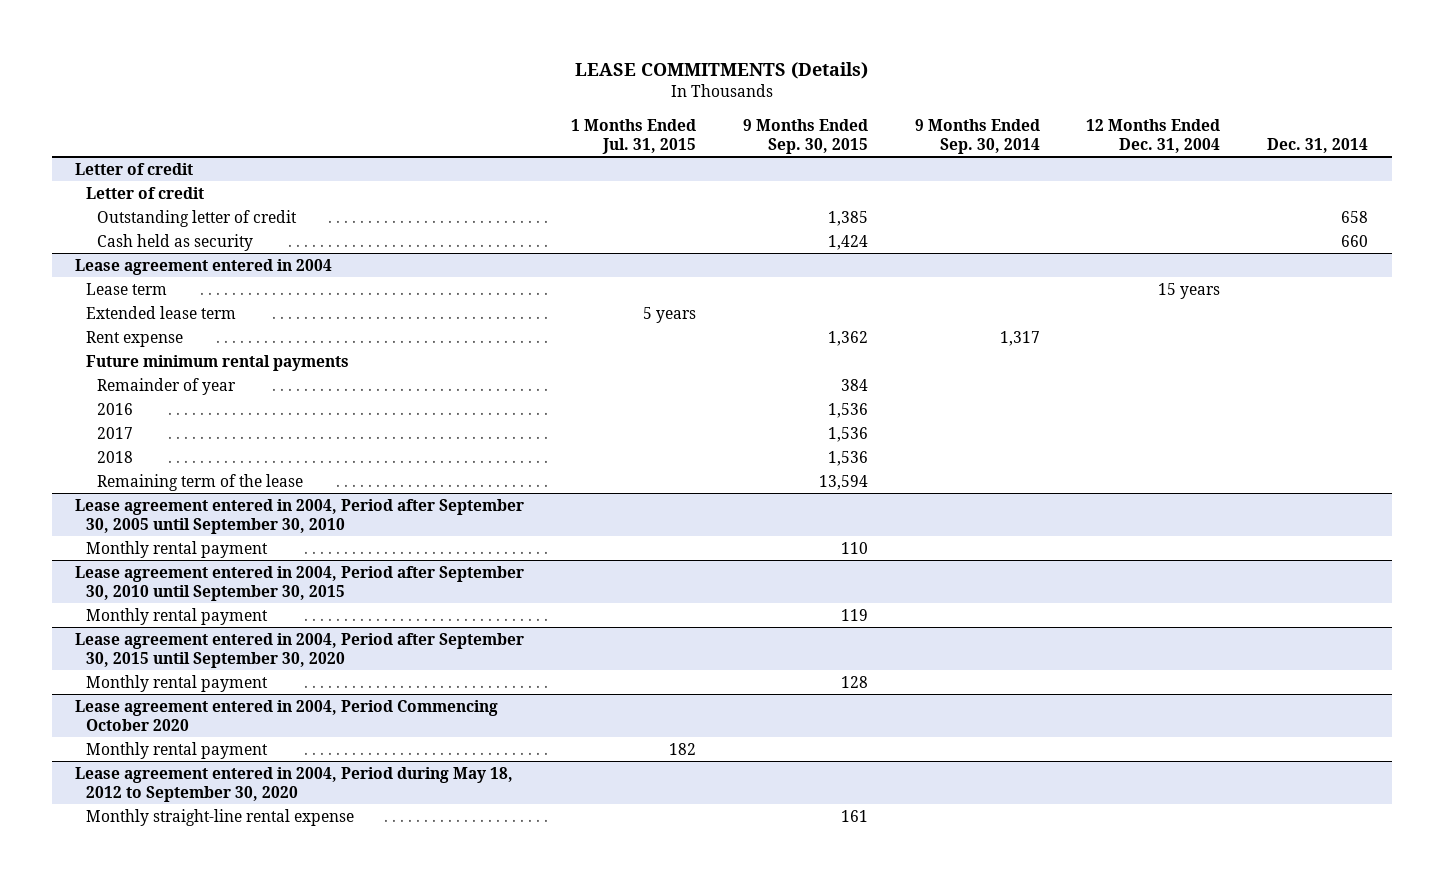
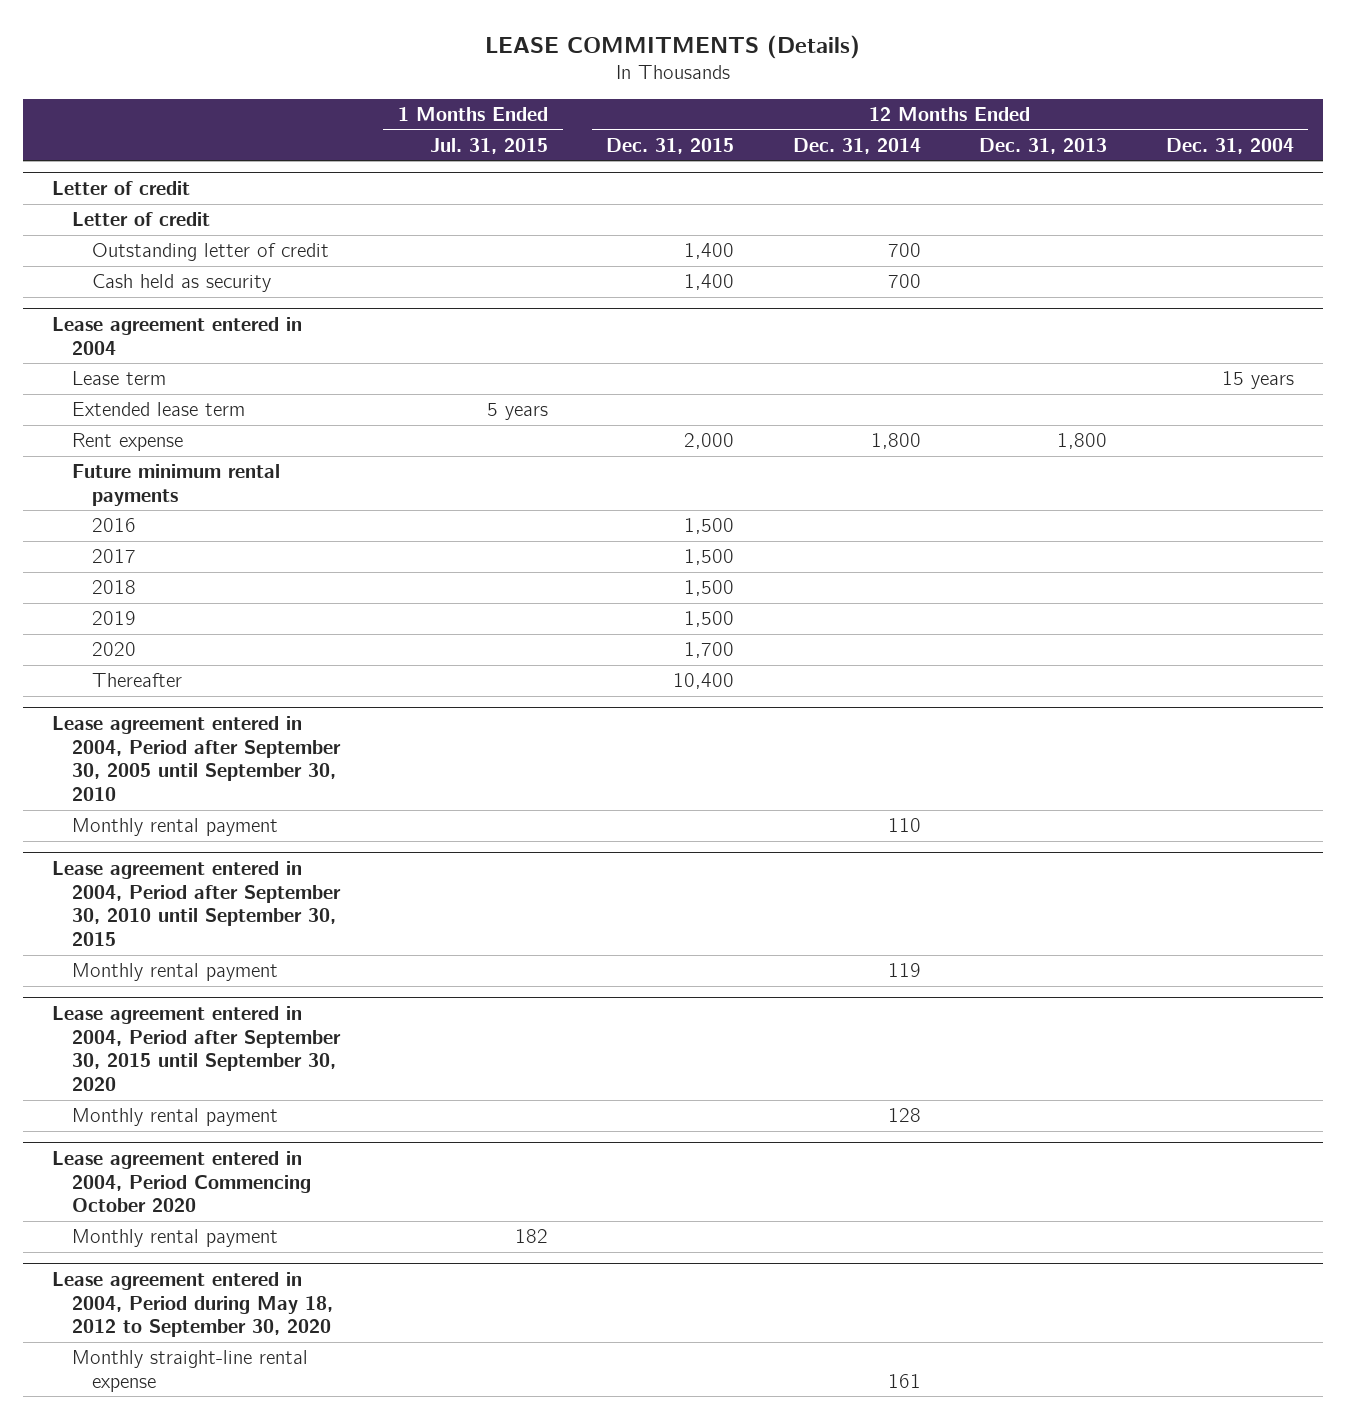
- | 1 Months Ended Jul. 31, 2015 | 9 Months Ended Sep. 30, 2015 | 9 Months Ended Sep. 30, 2014 | 12 Months Ended Dec. 31, 2004 | Dec. 31, 2014
+ | 1 Months Ended Jul. 31, 2015 | 12 Months Ended Dec. 31, 2015 | 12 Months Ended Dec. 31, 2014 | 12 Months Ended Dec. 31, 2013 | 12 Months Ended Dec. 31, 2004
@ Lease agreement entered in 2004
- Remainder of year | | 384 | | |
- Remaining term of the lease | | 13,594 | | |
+ 2019 | | 1,500 | | |
+ 2020 | | 1,700 | | |
+ Thereafter | | 10,400 | | |

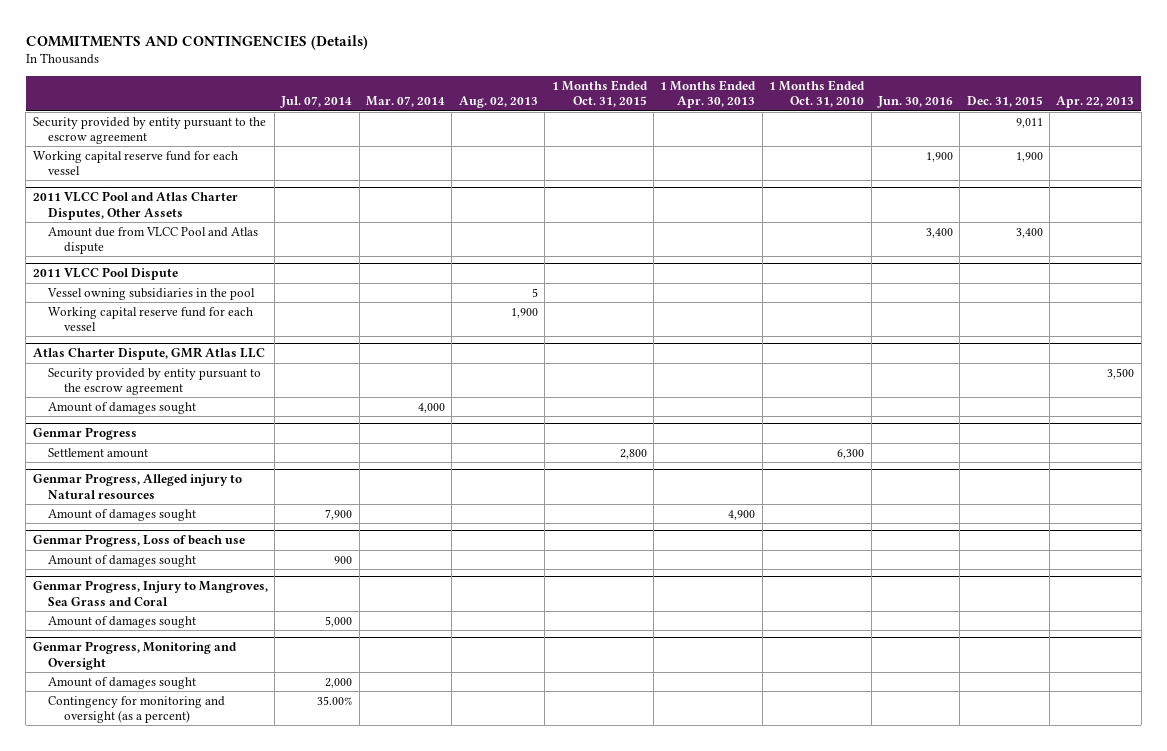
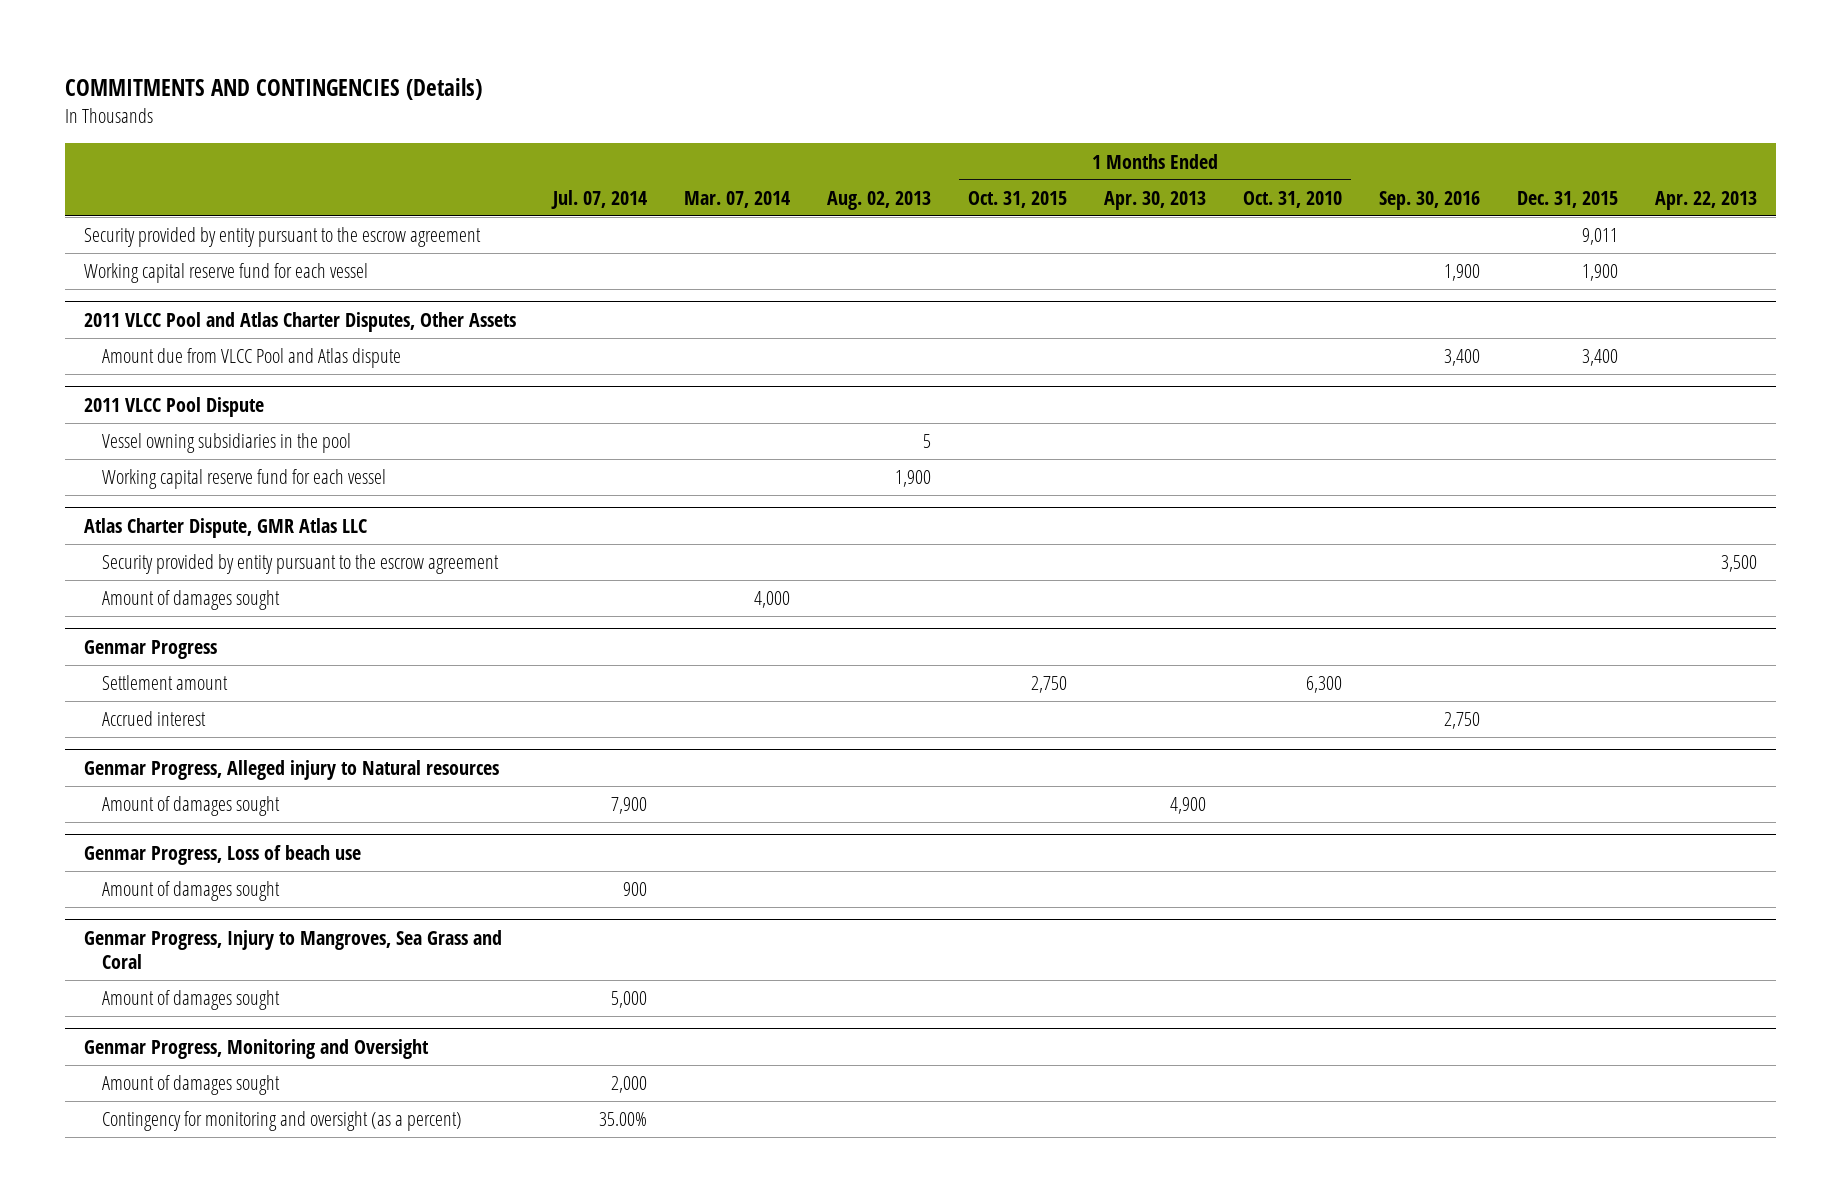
- | Jul. 07, 2014 | Mar. 07, 2014 | Aug. 02, 2013 | 1 Months Ended Oct. 31, 2015 | 1 Months Ended Apr. 30, 2013 | 1 Months Ended Oct. 31, 2010 | Jun. 30, 2016 | Dec. 31, 2015 | Apr. 22, 2013
+ | Jul. 07, 2014 | Mar. 07, 2014 | Aug. 02, 2013 | 1 Months Ended Oct. 31, 2015 | 1 Months Ended Apr. 30, 2013 | 1 Months Ended Oct. 31, 2010 | Sep. 30, 2016 | Dec. 31, 2015 | Apr. 22, 2013
@ Genmar Progress
- Settlement amount | | | | 2,800 | | 6,300 | | |
+ Settlement amount | | | | 2,750 | | 6,300 | | |
+ Accrued interest | | | | | | | 2,750 | |

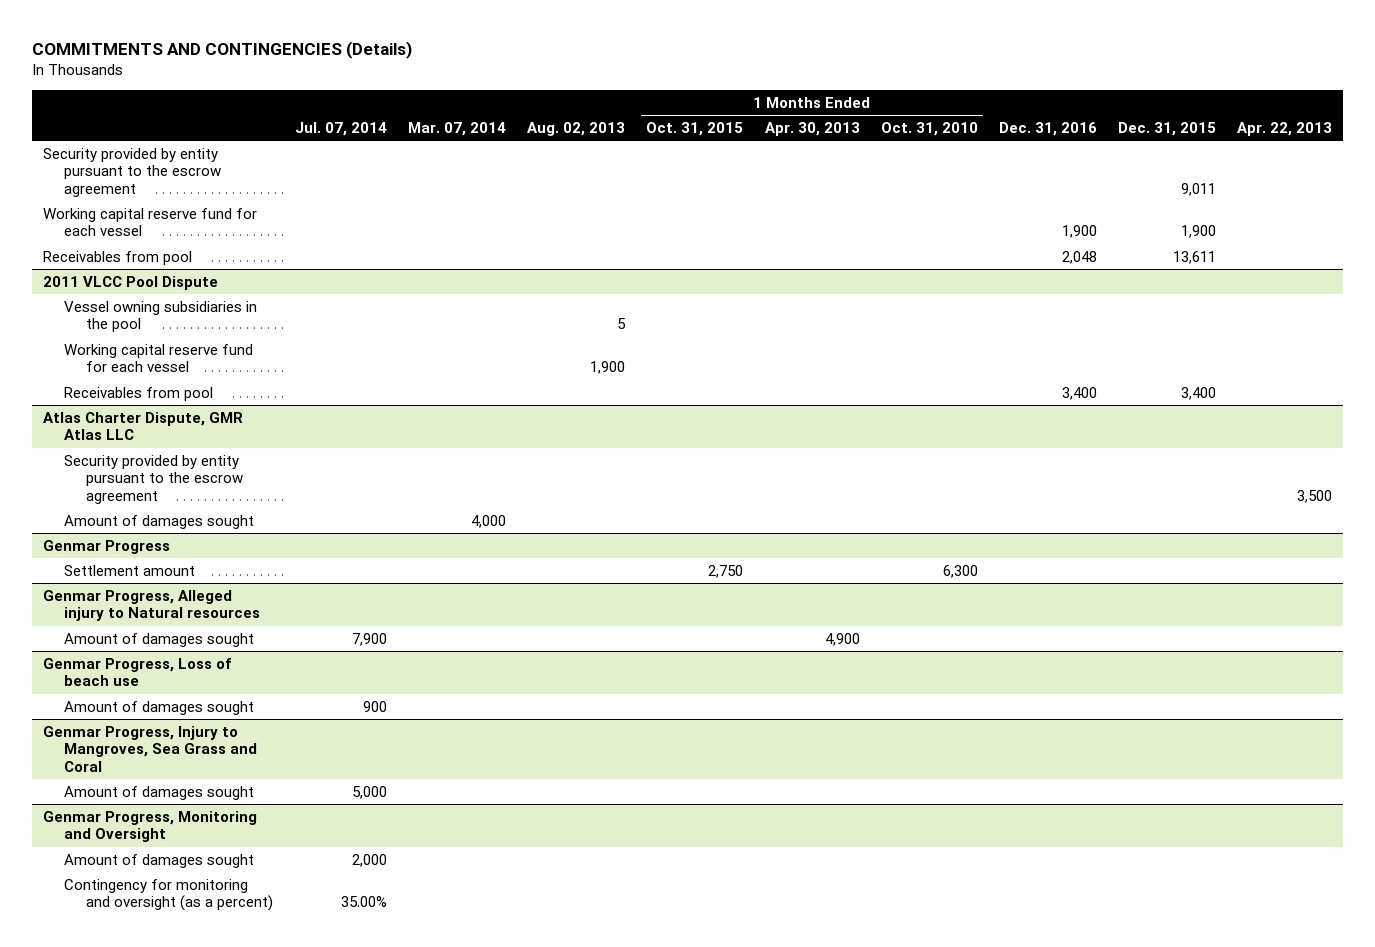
- | Jul. 07, 2014 | Mar. 07, 2014 | Aug. 02, 2013 | 1 Months Ended Oct. 31, 2015 | 1 Months Ended Apr. 30, 2013 | 1 Months Ended Oct. 31, 2010 | Sep. 30, 2016 | Dec. 31, 2015 | Apr. 22, 2013
+ | Jul. 07, 2014 | Mar. 07, 2014 | Aug. 02, 2013 | 1 Months Ended Oct. 31, 2015 | 1 Months Ended Apr. 30, 2013 | 1 Months Ended Oct. 31, 2010 | Dec. 31, 2016 | Dec. 31, 2015 | Apr. 22, 2013
- 2011 VLCC Pool and Atlas Charter Disputes, Other Assets
- Amount due from VLCC Pool and Atlas dispute | | | | | | | 3,400 | 3,400 |
+ Receivables from pool | | | | | | | 2,048 | 13,611 |
@ 2011 VLCC Pool Dispute
+ Receivables from pool | | | | | | | 3,400 | 3,400 |
@ Genmar Progress
- Accrued interest | | | | | | | 2,750 | |

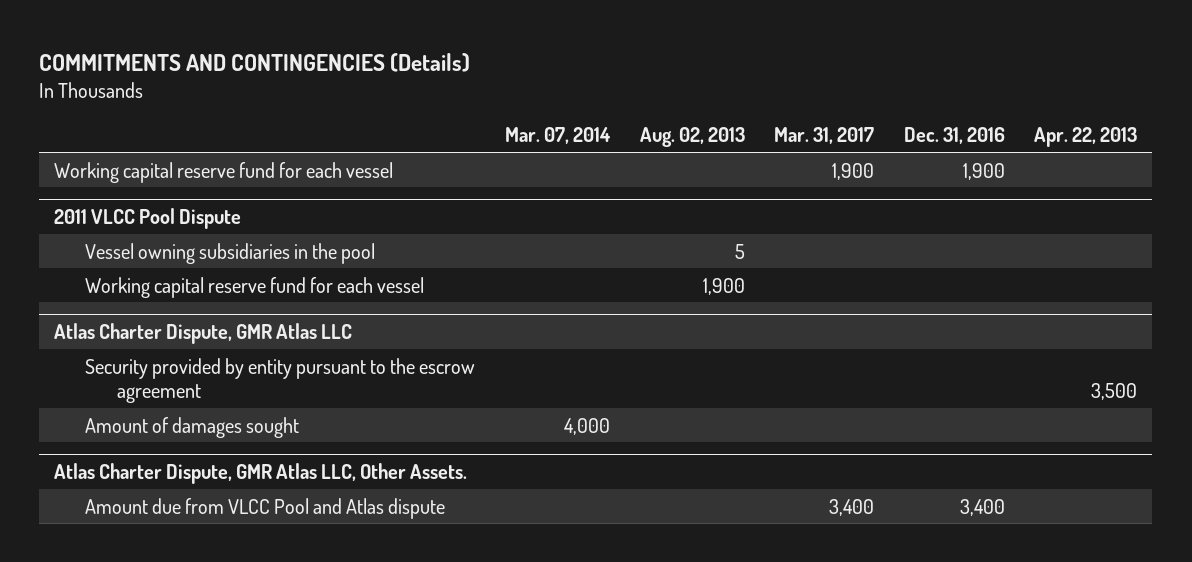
- | Jul. 07, 2014 | Mar. 07, 2014 | Aug. 02, 2013 | 1 Months Ended Oct. 31, 2015 | 1 Months Ended Apr. 30, 2013 | 1 Months Ended Oct. 31, 2010 | Dec. 31, 2016 | Dec. 31, 2015 | Apr. 22, 2013
+ | Mar. 07, 2014 | Aug. 02, 2013 | Mar. 31, 2017 | Dec. 31, 2016 | Apr. 22, 2013
- Security provided by entity pursuant to the escrow agreement | | | | | | | | 9,011 |
- Receivables from pool | | | | | | | 2,048 | 13,611 |
@ 2011 VLCC Pool Dispute
- Receivables from pool | | | | | | | 3,400 | 3,400 |
- Genmar Progress
- Settlement amount | | | | 2,750 | | 6,300 | | |
- Genmar Progress, Alleged injury to Natural resources
- Amount of damages sought | 7,900 | | | | 4,900 | | | |
- Genmar Progress, Loss of beach use
- Amount of damages sought | 900 | | | | | | | |
- Genmar Progress, Injury to Mangroves, Sea Grass and Coral
- Amount of damages sought | 5,000 | | | | | | | |
- Genmar Progress, Monitoring and Oversight
- Amount of damages sought | 2,000 | | | | | | | |
- Contingency for monitoring and oversight (as a percent) | 35.00% | | | | | | | |
+ Atlas Charter Dispute, GMR Atlas LLC, Other Assets.
+ Amount due from VLCC Pool and Atlas dispute | | | 3,400 | 3,400 |

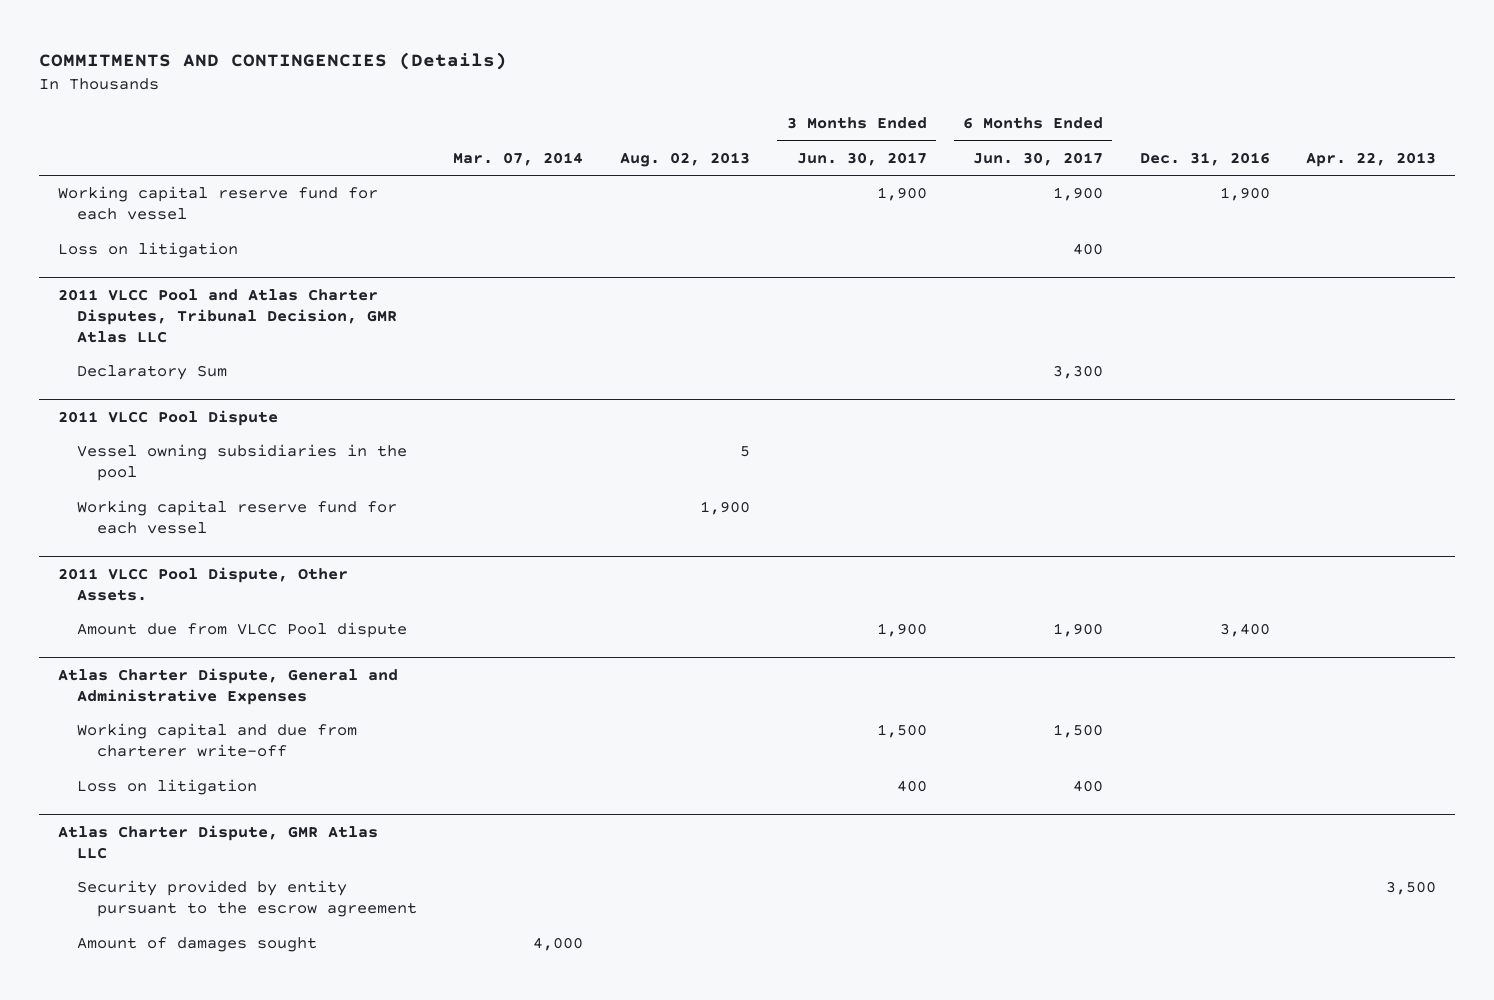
- | Mar. 07, 2014 | Aug. 02, 2013 | Mar. 31, 2017 | Dec. 31, 2016 | Apr. 22, 2013
+ | Mar. 07, 2014 | Aug. 02, 2013 | 3 Months Ended Jun. 30, 2017 | 6 Months Ended Jun. 30, 2017 | Dec. 31, 2016 | Apr. 22, 2013
+ Loss on litigation | | | | 400 | |
+ 2011 VLCC Pool and Atlas Charter Disputes, Tribunal Decision, GMR Atlas LLC
+ Declaratory Sum | | | | 3,300 | |
+ 2011 VLCC Pool Dispute, Other Assets.
+ Amount due from VLCC Pool dispute | | | 1,900 | 1,900 | 3,400 |
+ Atlas Charter Dispute, General and Administrative Expenses
+ Working capital and due from charterer write-off | | | 1,500 | 1,500 | |
+ Loss on litigation | | | 400 | 400 | |
- Atlas Charter Dispute, GMR Atlas LLC, Other Assets.
- Amount due from VLCC Pool and Atlas dispute | | | 3,400 | 3,400 |

